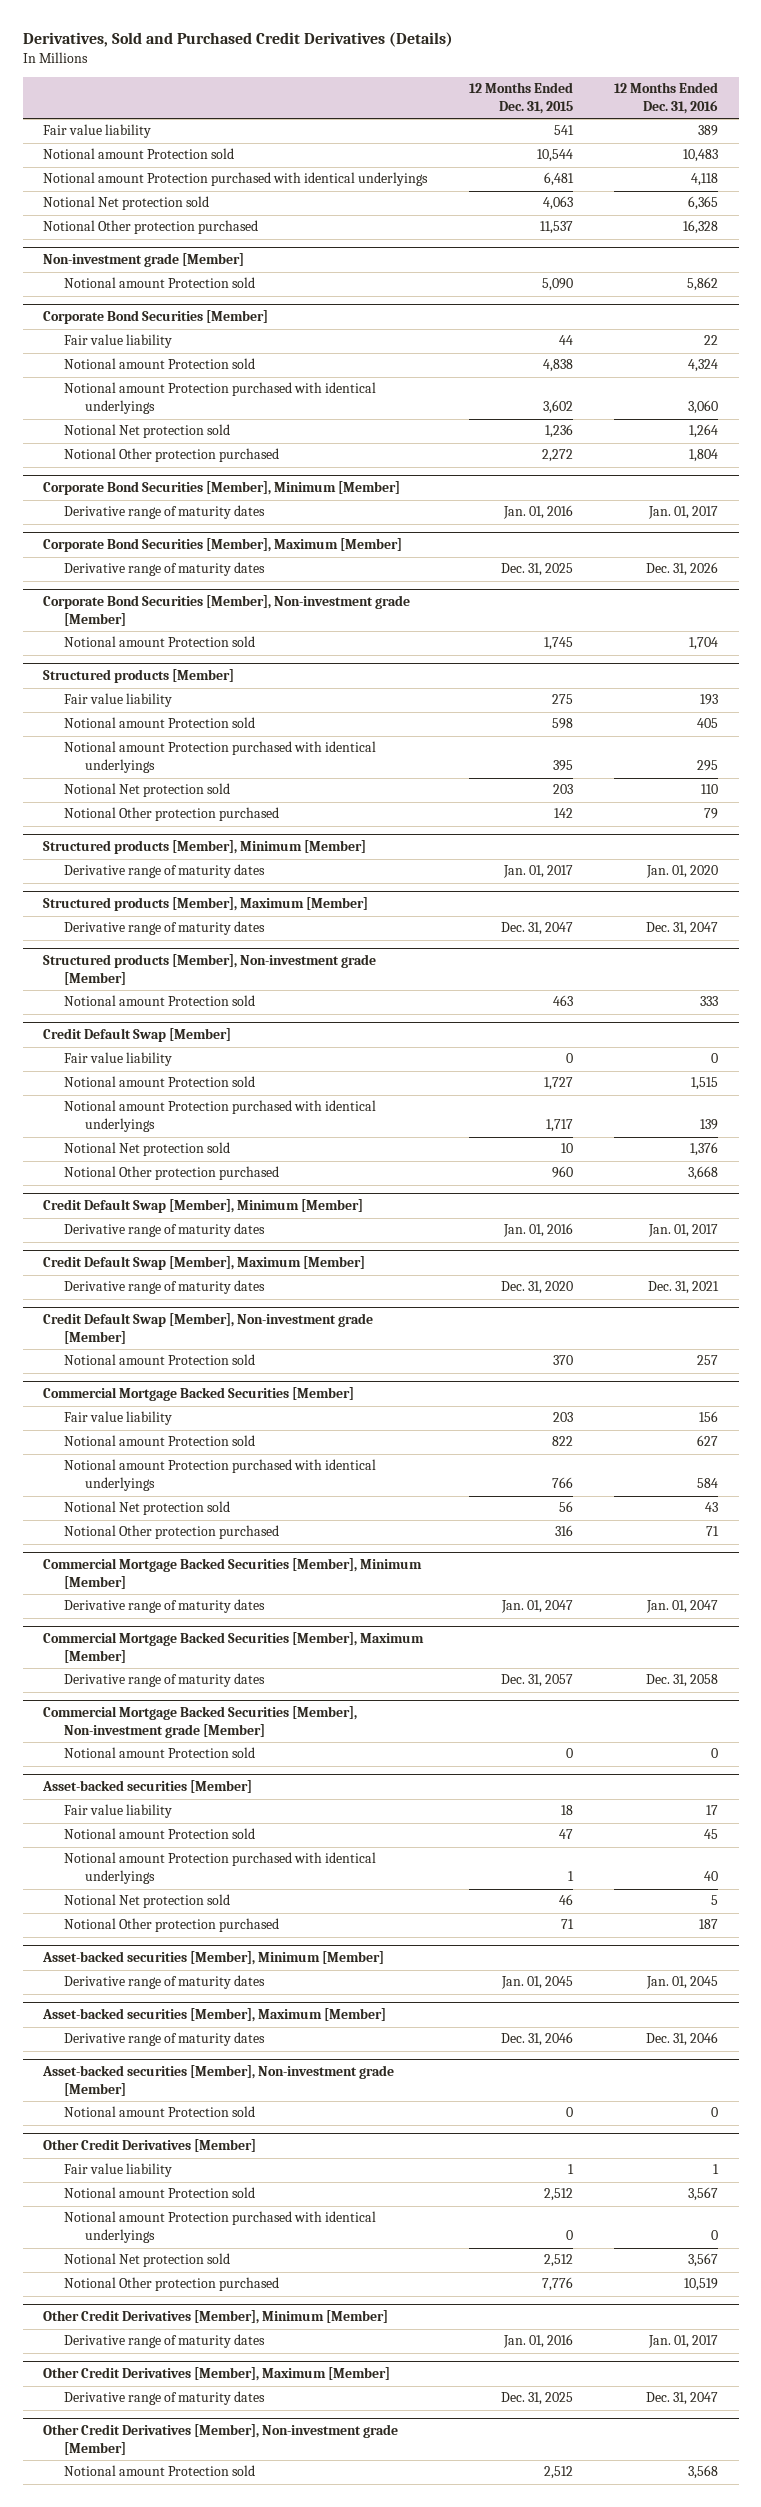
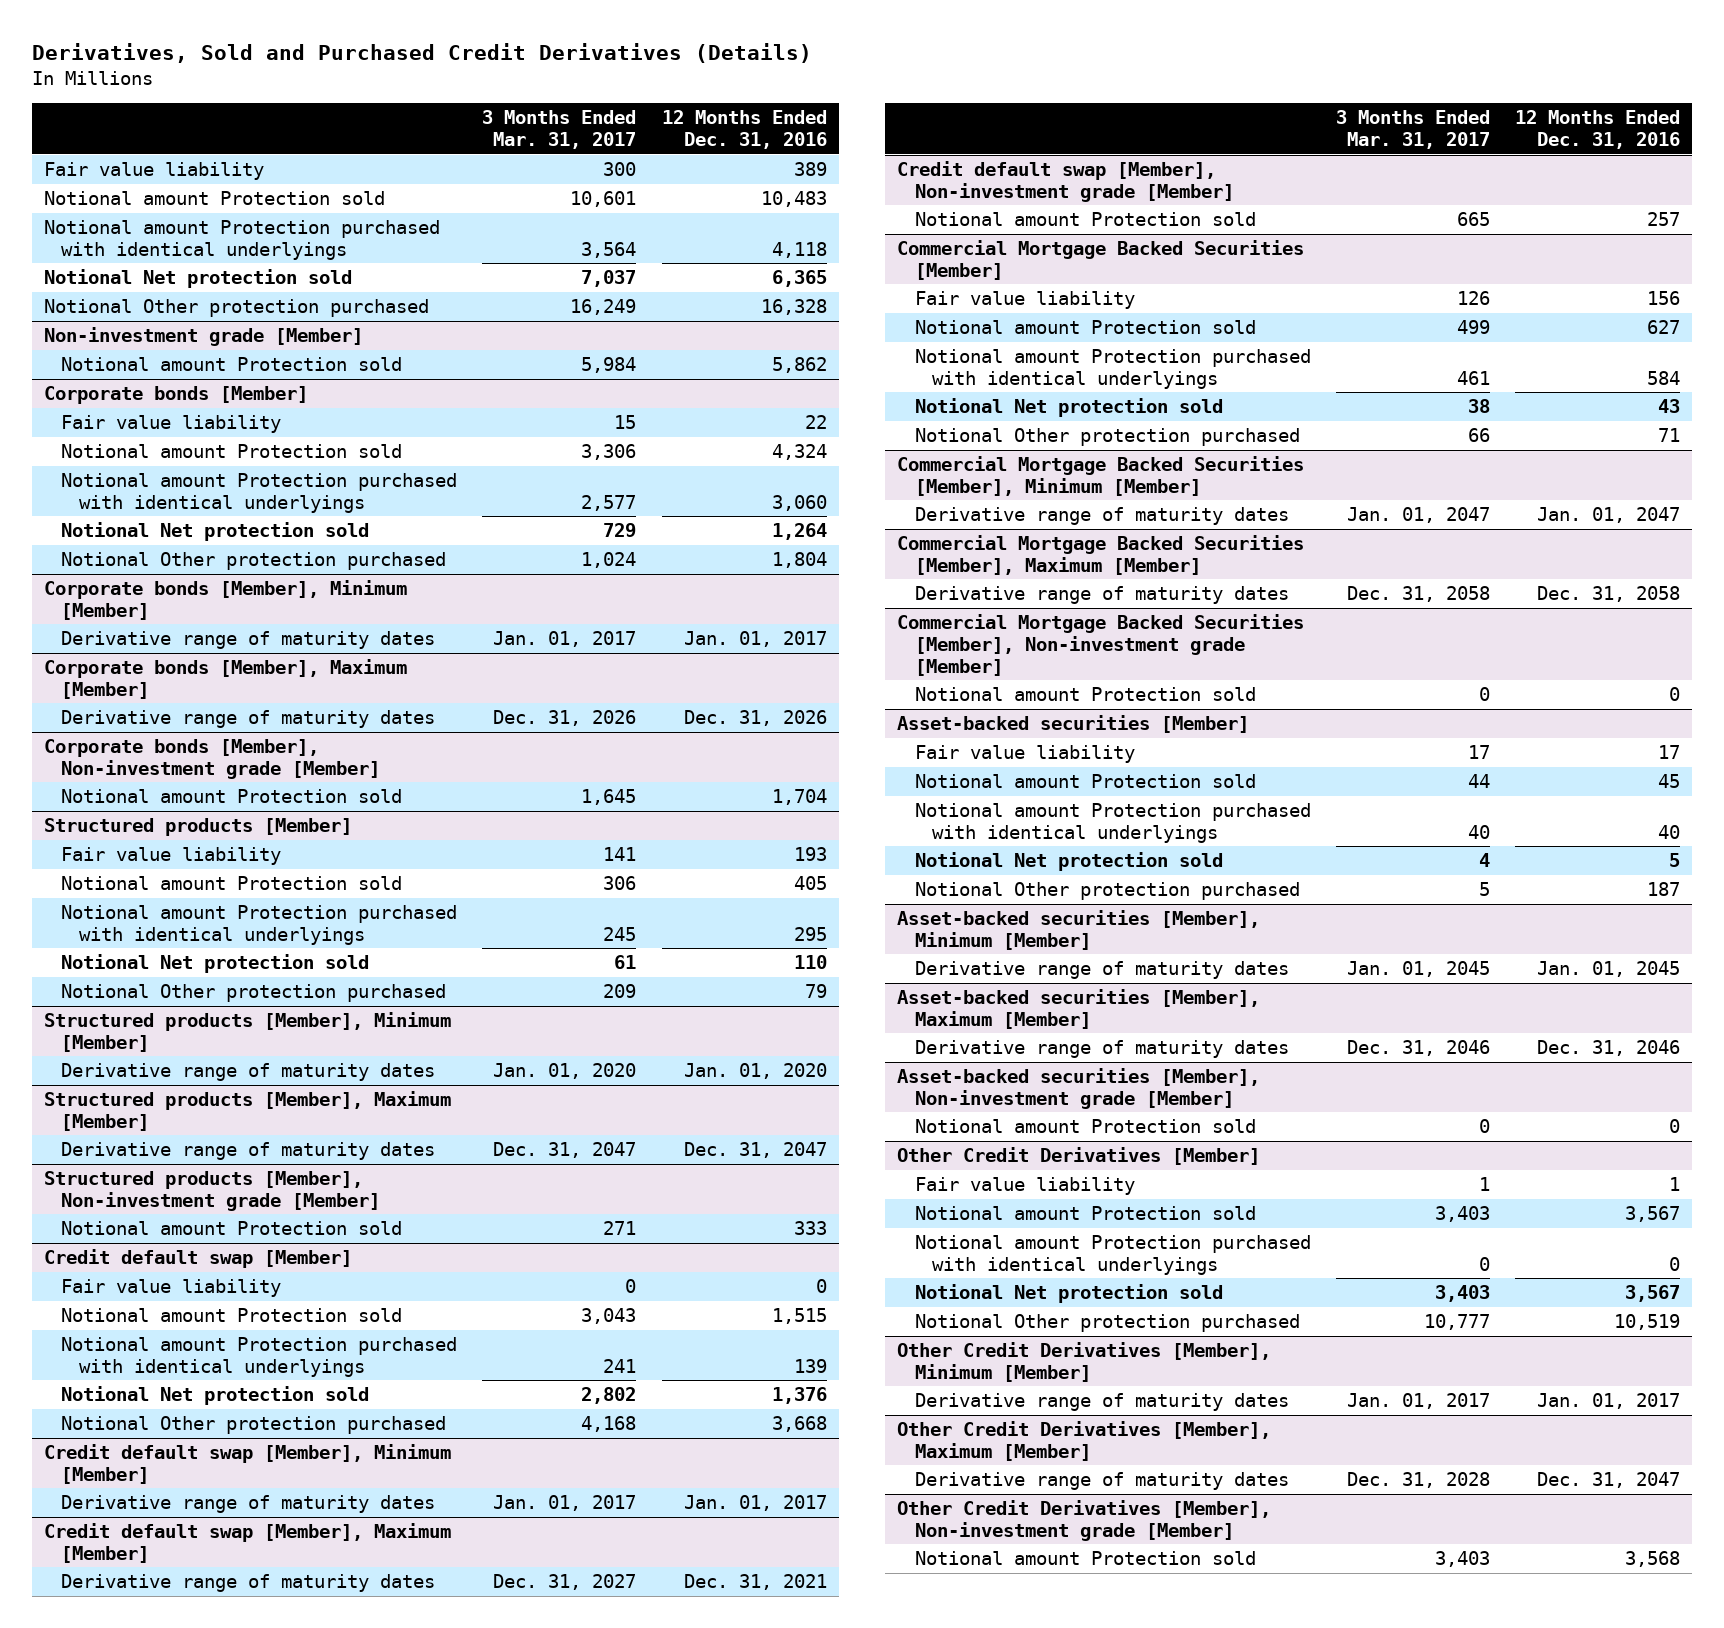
- | 12 Months Ended Dec. 31, 2015 | 12 Months Ended Dec. 31, 2016
+ | 3 Months Ended Mar. 31, 2017 | 12 Months Ended Dec. 31, 2016
- Corporate Bond Securities [Member]
+ Corporate bonds [Member]
- Corporate Bond Securities [Member], Minimum [Member]
+ Corporate bonds [Member], Minimum [Member]
- Corporate Bond Securities [Member], Maximum [Member]
+ Corporate bonds [Member], Maximum [Member]
- Corporate Bond Securities [Member], Non-investment grade [Member]
+ Corporate bonds [Member], Non-investment grade [Member]
- Credit Default Swap [Member]
+ Credit default swap [Member]
- Credit Default Swap [Member], Minimum [Member]
+ Credit default swap [Member], Minimum [Member]
- Credit Default Swap [Member], Maximum [Member]
+ Credit default swap [Member], Maximum [Member]
- Credit Default Swap [Member], Non-investment grade [Member]
+ Credit default swap [Member], Non-investment grade [Member]

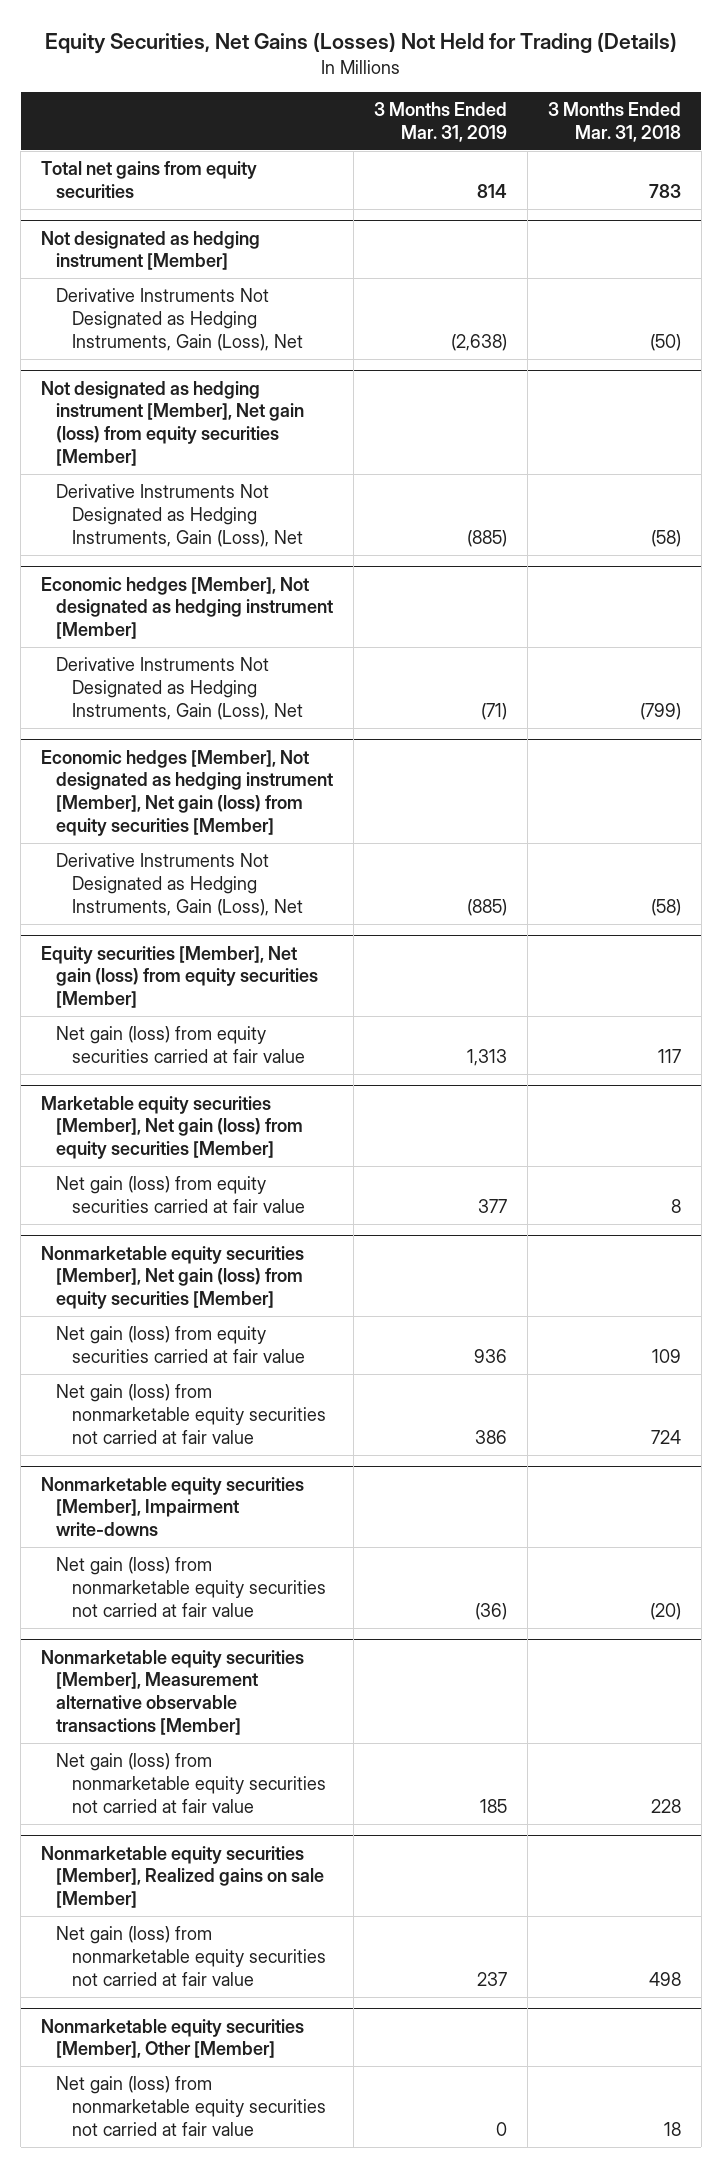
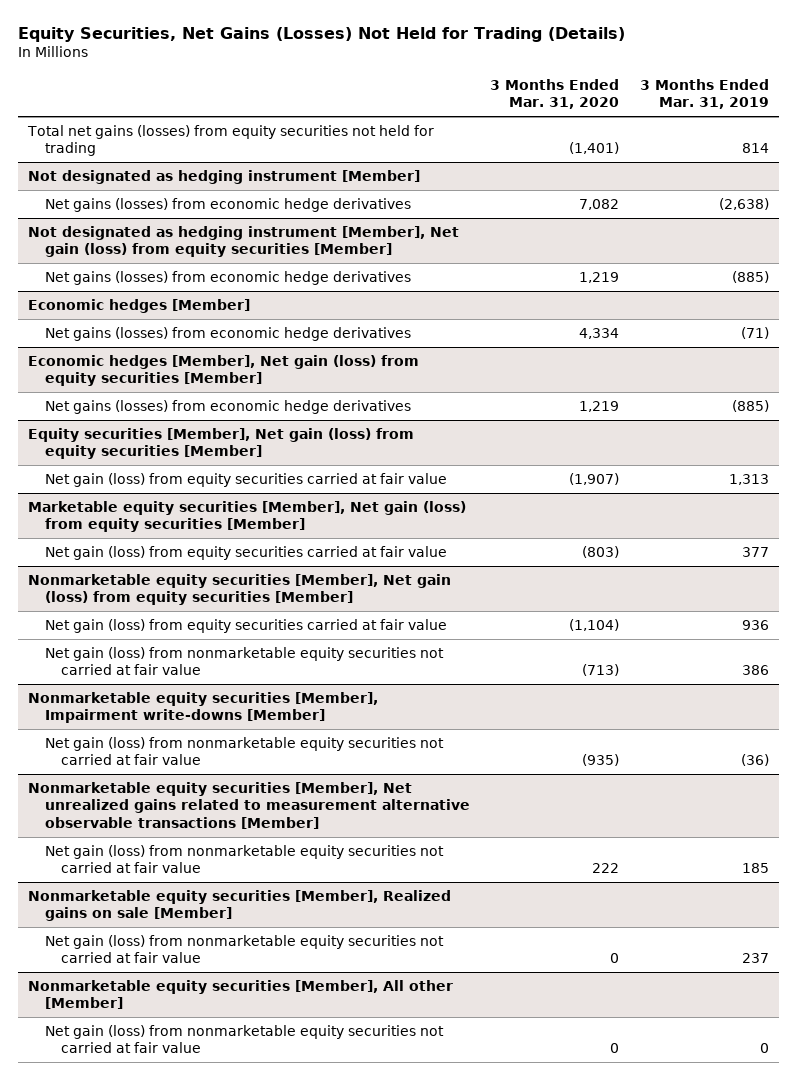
- | 3 Months Ended Mar. 31, 2019 | 3 Months Ended Mar. 31, 2018
+ | 3 Months Ended Mar. 31, 2020 | 3 Months Ended Mar. 31, 2019
- Total net gains from equity securities | 814 | 783
+ Total net gains (losses) from equity securities not held for trading | (1,401) | 814
@ Not designated as hedging instrument [Member]
- Derivative Instruments Not Designated as Hedging Instruments, Gain (Loss), Net | (2,638) | (50)
+ Net gains (losses) from economic hedge derivatives | 7,082 | (2,638)
@ Not designated as hedging instrument [Member], Net gain (loss) from equity securities [Member]
- Derivative Instruments Not Designated as Hedging Instruments, Gain (Loss), Net | (885) | (58)
- Economic hedges [Member], Not designated as hedging instrument [Member]
- Derivative Instruments Not Designated as Hedging Instruments, Gain (Loss), Net | (71) | (799)
- Economic hedges [Member], Not designated as hedging instrument [Member], Net gain (loss) from equity securities [Member]
- Derivative Instruments Not Designated as Hedging Instruments, Gain (Loss), Net | (885) | (58)
@ Not designated as hedging instrument [Member], Net gain (loss) from equity securities [Member]
+ Net gains (losses) from economic hedge derivatives | 1,219 | (885)
+ Economic hedges [Member]
+ Net gains (losses) from economic hedge derivatives | 4,334 | (71)
+ Economic hedges [Member], Net gain (loss) from equity securities [Member]
+ Net gains (losses) from economic hedge derivatives | 1,219 | (885)
- Nonmarketable equity securities [Member], Impairment write-downs
+ Nonmarketable equity securities [Member], Impairment write-downs [Member]
- Nonmarketable equity securities [Member], Measurement alternative observable transactions [Member]
+ Nonmarketable equity securities [Member], Net unrealized gains related to measurement alternative observable transactions [Member]
- Nonmarketable equity securities [Member], Other [Member]
+ Nonmarketable equity securities [Member], All other [Member]

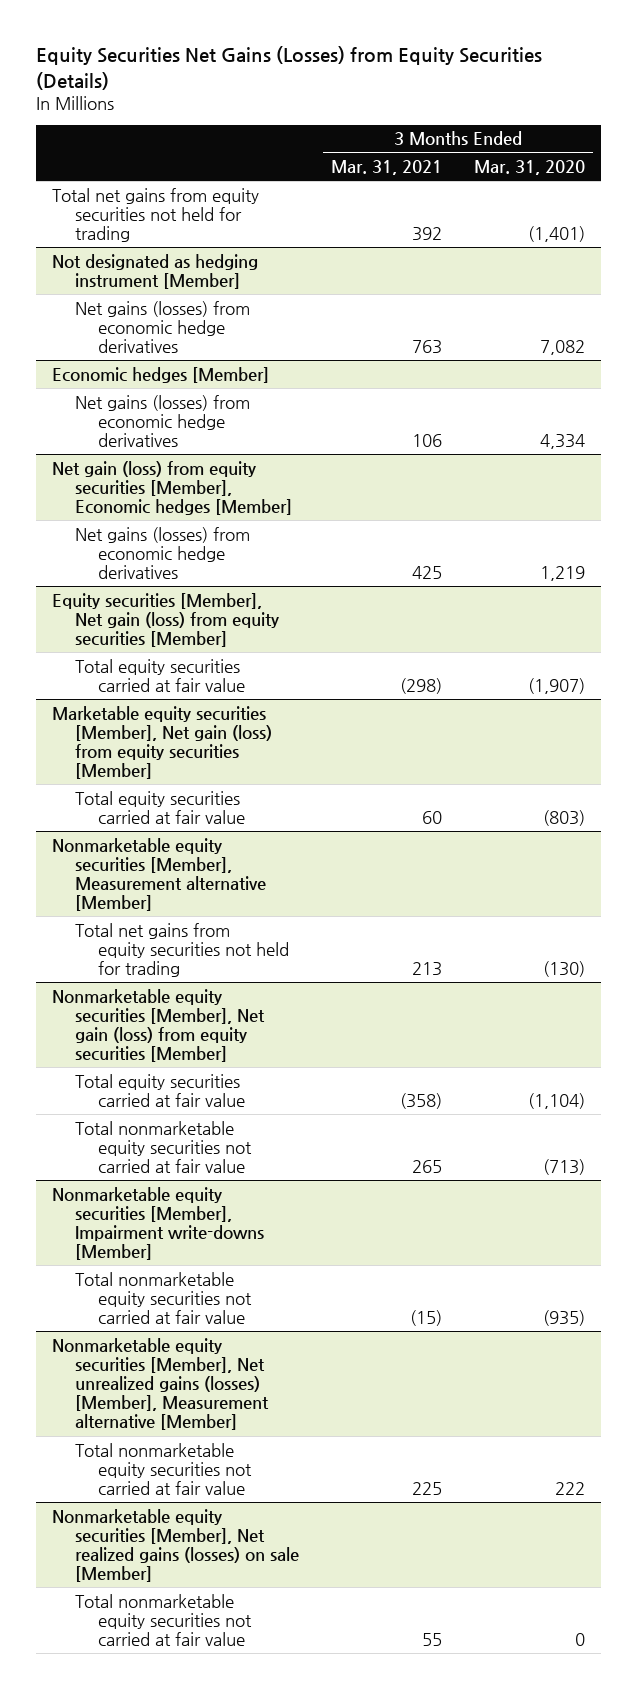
- Equity Securities, Net Gains (Losses) Not Held for Trading (Details)
+ Equity Securities Net Gains (Losses) from Equity Securities (Details)
- | 3 Months Ended Mar. 31, 2020 | 3 Months Ended Mar. 31, 2019
+ | 3 Months Ended Mar. 31, 2021 | 3 Months Ended Mar. 31, 2020
- Total net gains (losses) from equity securities not held for trading | (1,401) | 814
+ Total net gains from equity securities not held for trading | 392 | (1,401)
- Not designated as hedging instrument [Member], Net gain (loss) from equity securities [Member]
- Net gains (losses) from economic hedge derivatives | 1,219 | (885)
- Economic hedges [Member], Net gain (loss) from equity securities [Member]
+ Net gain (loss) from equity securities [Member], Economic hedges [Member]
@ Equity securities [Member], Net gain (loss) from equity securities [Member]
- Net gain (loss) from equity securities carried at fair value | (1,907) | 1,313
+ Total equity securities carried at fair value | (298) | (1,907)
@ Marketable equity securities [Member], Net gain (loss) from equity securities [Member]
- Net gain (loss) from equity securities carried at fair value | (803) | 377
+ Total equity securities carried at fair value | 60 | (803)
+ Nonmarketable equity securities [Member], Measurement alternative [Member]
+ Total net gains from equity securities not held for trading | 213 | (130)
@ Nonmarketable equity securities [Member], Net gain (loss) from equity securities [Member]
- Net gain (loss) from equity securities carried at fair value | (1,104) | 936
- Net gain (loss) from nonmarketable equity securities not carried at fair value | (713) | 386
+ Total equity securities carried at fair value | (358) | (1,104)
+ Total nonmarketable equity securities not carried at fair value | 265 | (713)
@ Nonmarketable equity securities [Member], Impairment write-downs [Member]
- Net gain (loss) from nonmarketable equity securities not carried at fair value | (935) | (36)
- Nonmarketable equity securities [Member], Net unrealized gains related to measurement alternative observable transactions [Member]
- Net gain (loss) from nonmarketable equity securities not carried at fair value | 222 | 185
- Nonmarketable equity securities [Member], Realized gains on sale [Member]
- Net gain (loss) from nonmarketable equity securities not carried at fair value | 0 | 237
- Nonmarketable equity securities [Member], All other [Member]
- Net gain (loss) from nonmarketable equity securities not carried at fair value | 0 | 0
@ Nonmarketable equity securities [Member], Impairment write-downs [Member]
+ Total nonmarketable equity securities not carried at fair value | (15) | (935)
+ Nonmarketable equity securities [Member], Net unrealized gains (losses) [Member], Measurement alternative [Member]
+ Total nonmarketable equity securities not carried at fair value | 225 | 222
+ Nonmarketable equity securities [Member], Net realized gains (losses) on sale [Member]
+ Total nonmarketable equity securities not carried at fair value | 55 | 0

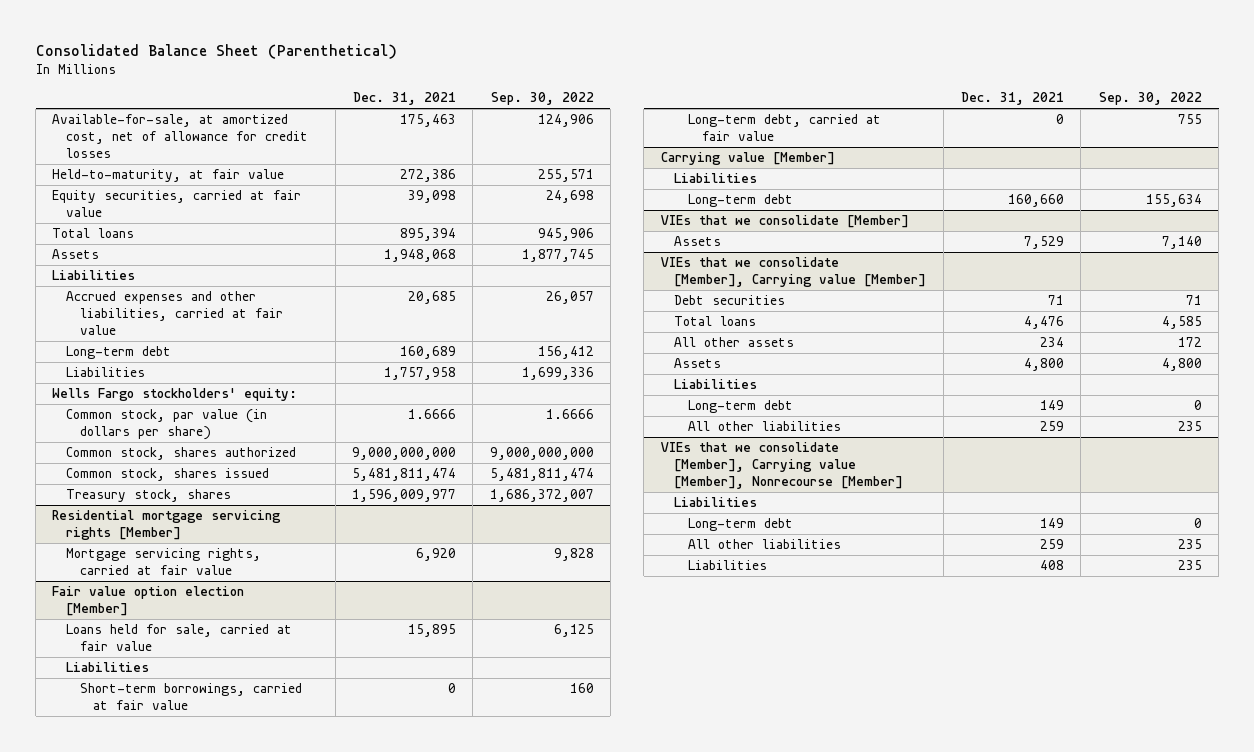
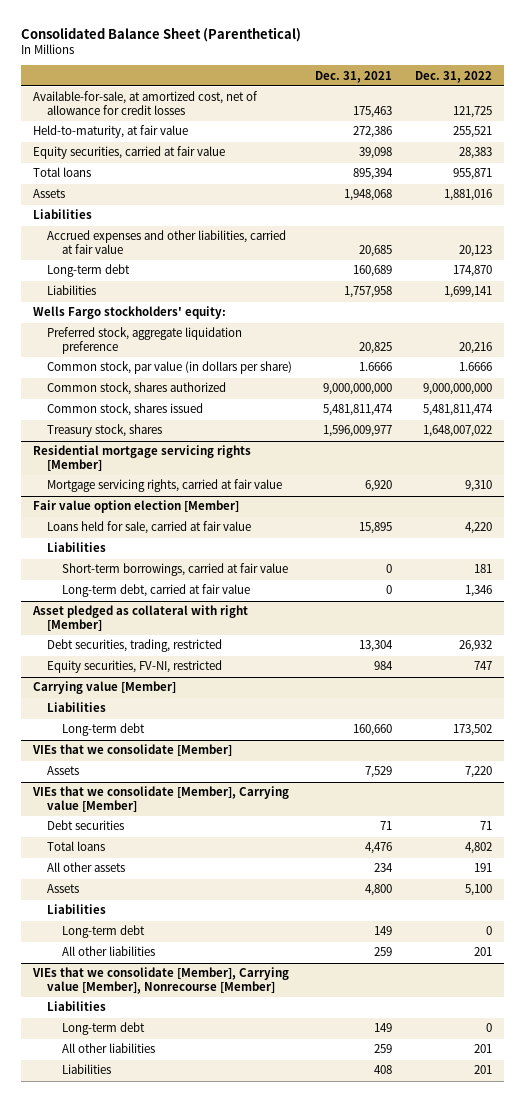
- | Dec. 31, 2021 | Sep. 30, 2022
+ | Dec. 31, 2021 | Dec. 31, 2022
+ Preferred stock, aggregate liquidation preference | 20,825 | 20,216
+ Asset pledged as collateral with right [Member]
+ Debt securities, trading, restricted | 13,304 | 26,932
+ Equity securities, FV-NI, restricted | 984 | 747

